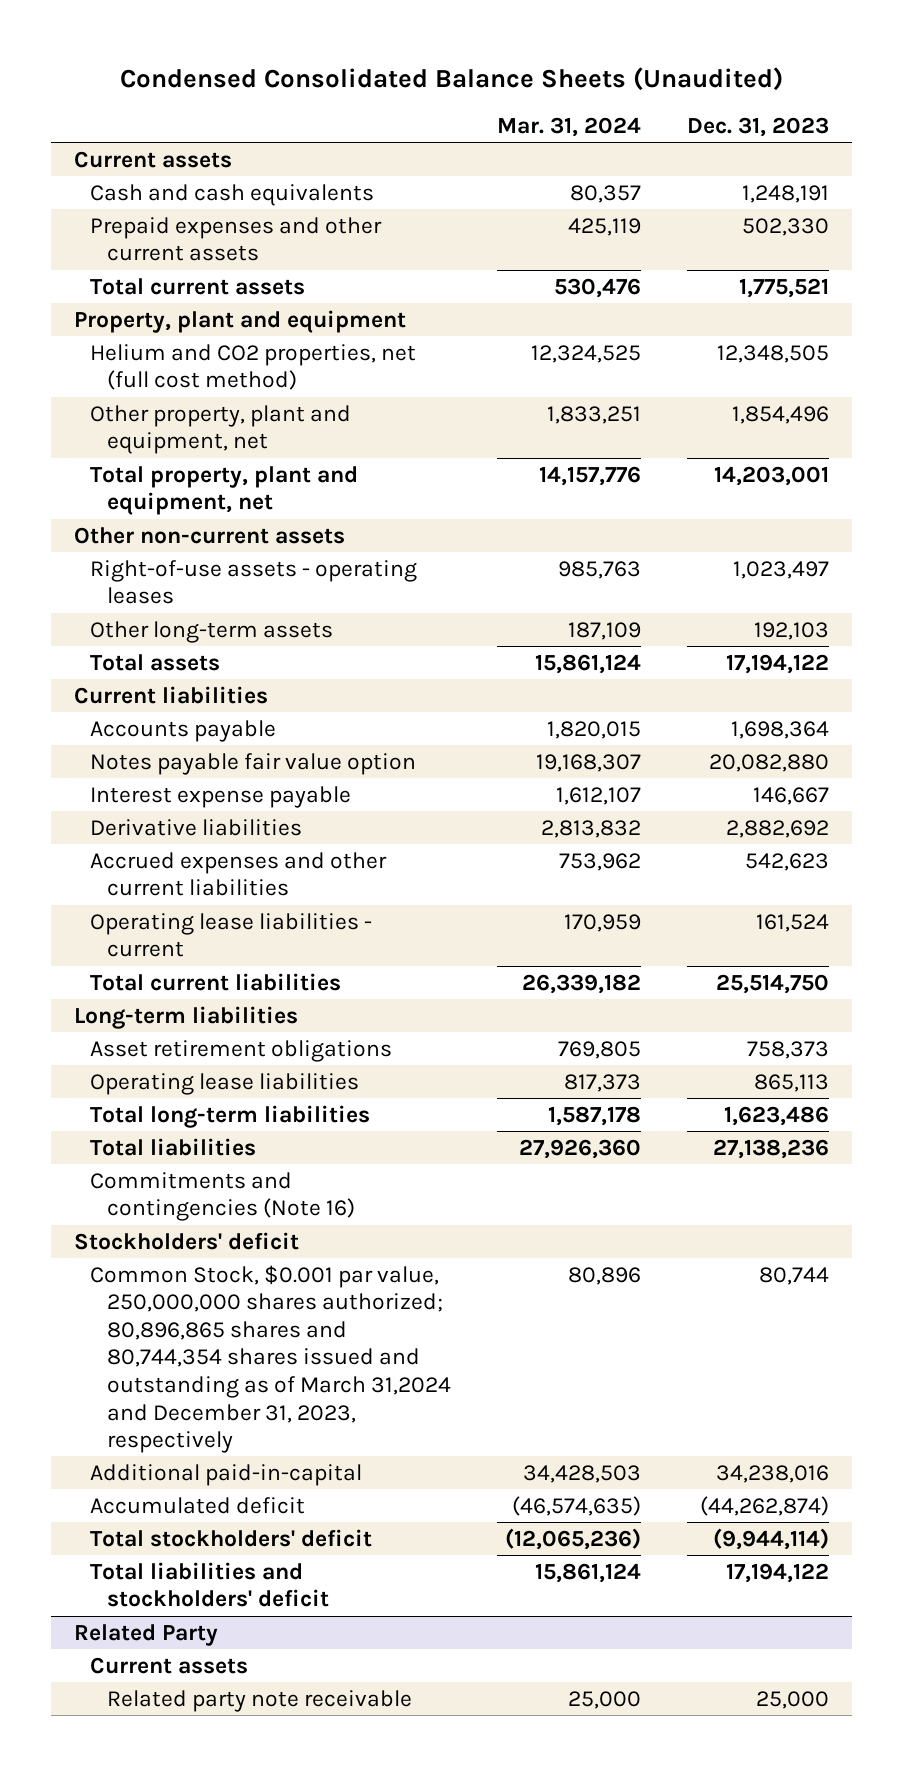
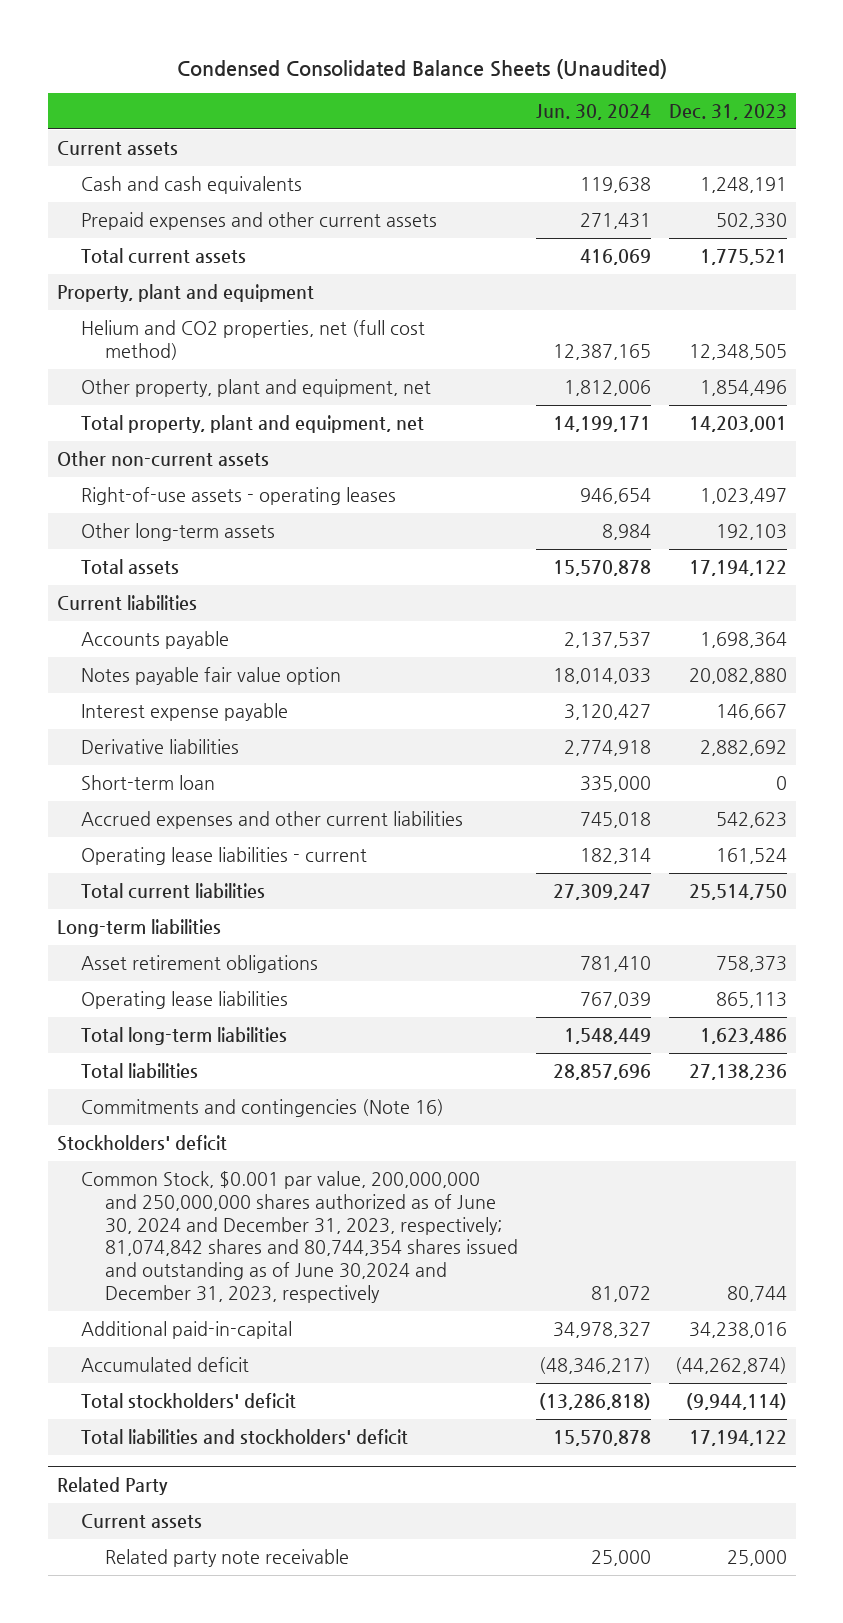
- | Mar. 31, 2024 | Dec. 31, 2023
+ | Jun. 30, 2024 | Dec. 31, 2023
+ Short-term loan | 335,000 | 0
- Common Stock, $0.001 par value, 250,000,000 shares authorized; 80,896,865 shares and 80,744,354 shares issued and outstanding as of March 31,2024 and December 31, 2023, respectively | 80,896 | 80,744
+ Common Stock, $0.001 par value, 200,000,000 and 250,000,000 shares authorized as of June 30, 2024 and December 31, 2023, respectively; 81,074,842 shares and 80,744,354 shares issued and outstanding as of June 30,2024 and December 31, 2023, respectively | 81,072 | 80,744

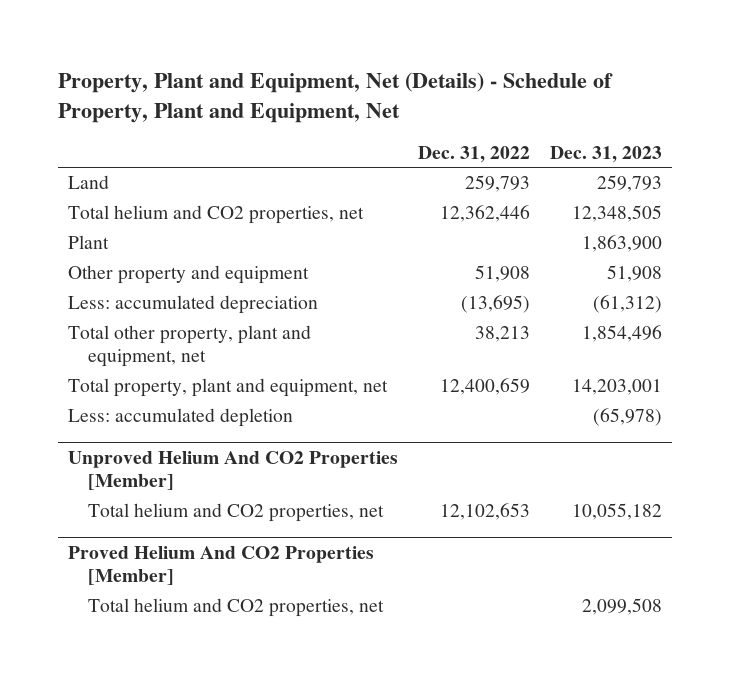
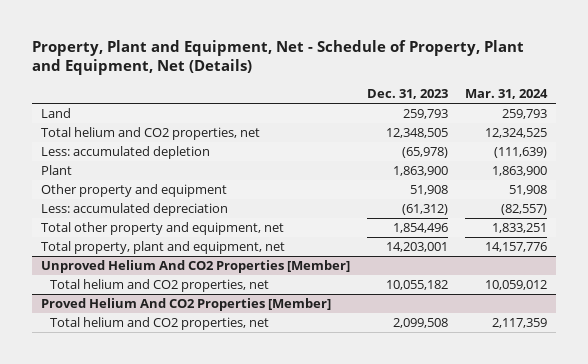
- Property, Plant and Equipment, Net (Details) - Schedule of Property, Plant and Equipment, Net
+ Property, Plant and Equipment, Net - Schedule of Property, Plant and Equipment, Net (Details)
- | Dec. 31, 2022 | Dec. 31, 2023
+ | Dec. 31, 2023 | Mar. 31, 2024
moved up: Less: accumulated depletion | (65,978) | (111,639)
- Total other property, plant and equipment, net | 38,213 | 1,854,496
+ Total other property and equipment, net | 1,854,496 | 1,833,251

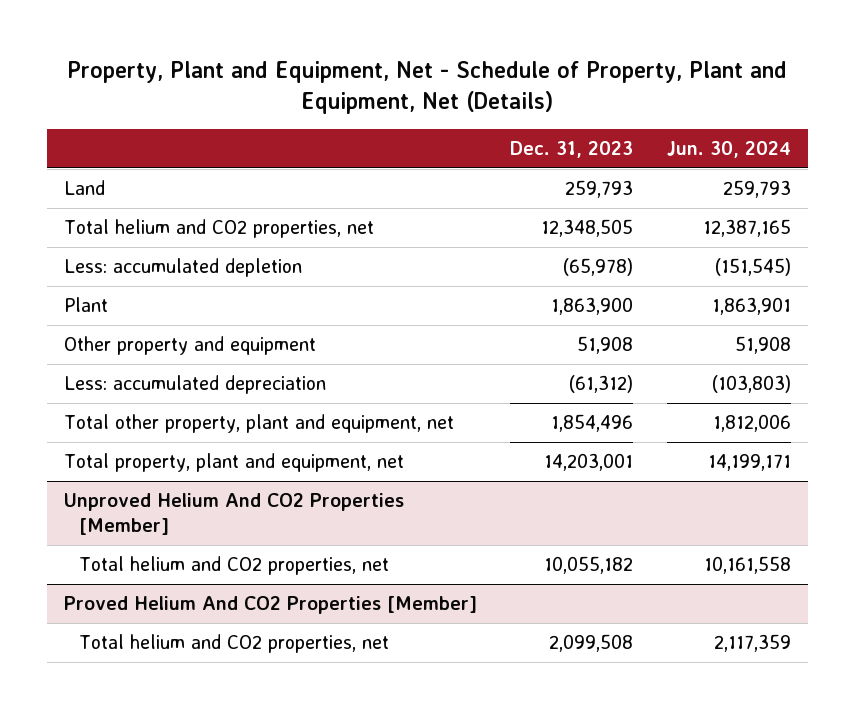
- | Dec. 31, 2023 | Mar. 31, 2024
+ | Dec. 31, 2023 | Jun. 30, 2024
- Total other property and equipment, net | 1,854,496 | 1,833,251
+ Total other property, plant and equipment, net | 1,854,496 | 1,812,006

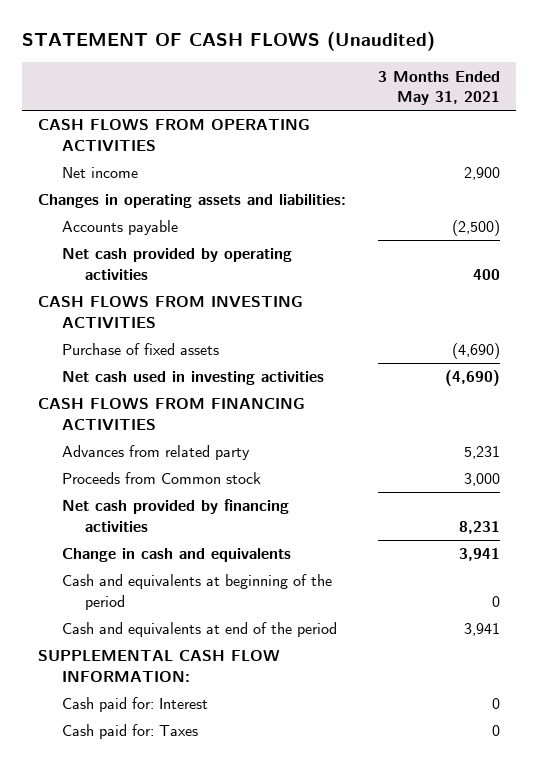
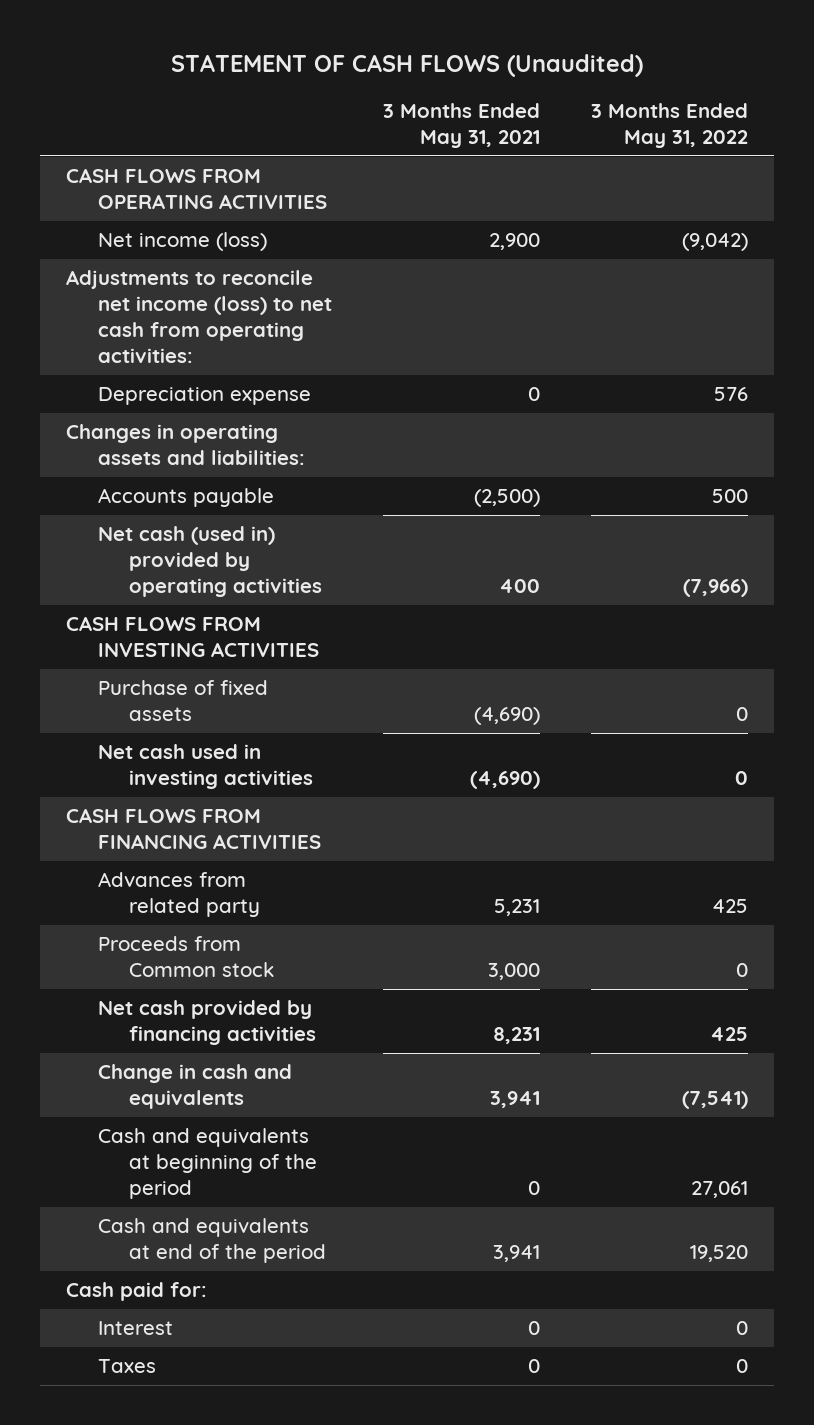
- | 3 Months Ended May 31, 2021
+ | 3 Months Ended May 31, 2021 | 3 Months Ended May 31, 2022
- Net income | 2,900
+ Net income (loss) | 2,900 | (9,042)
+ Adjustments to reconcile net income (loss) to net cash from operating activities:
+ Depreciation expense | 0 | 576
- Net cash provided by operating activities | 400
+ Net cash (used in) provided by operating activities | 400 | (7,966)
- SUPPLEMENTAL CASH FLOW INFORMATION:
- Cash paid for: Interest | 0
- Cash paid for: Taxes | 0
+ Cash paid for:
+ Interest | 0 | 0
+ Taxes | 0 | 0

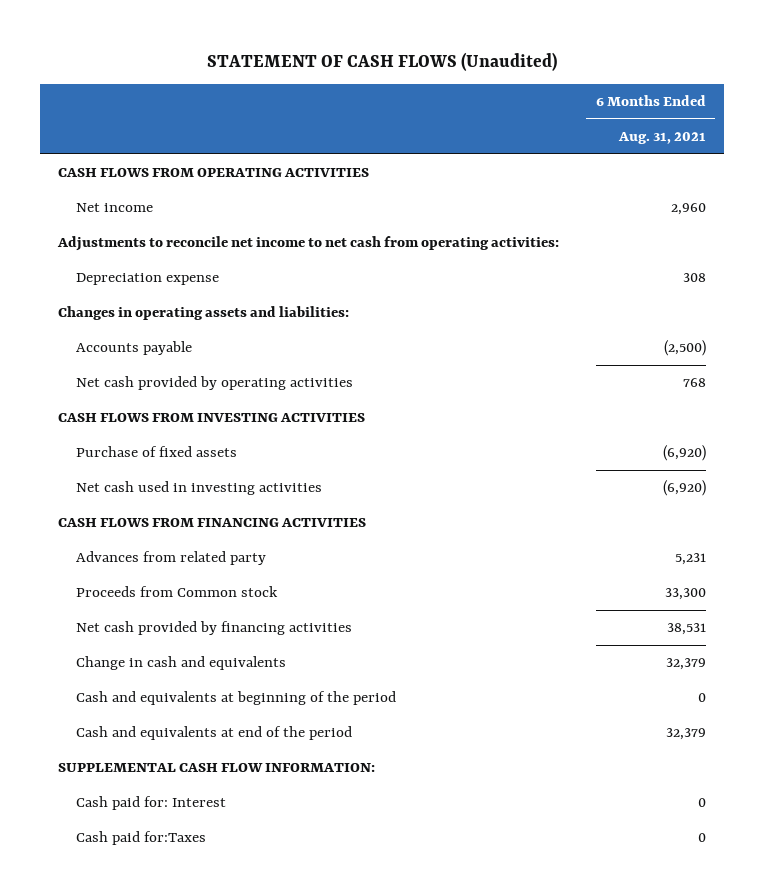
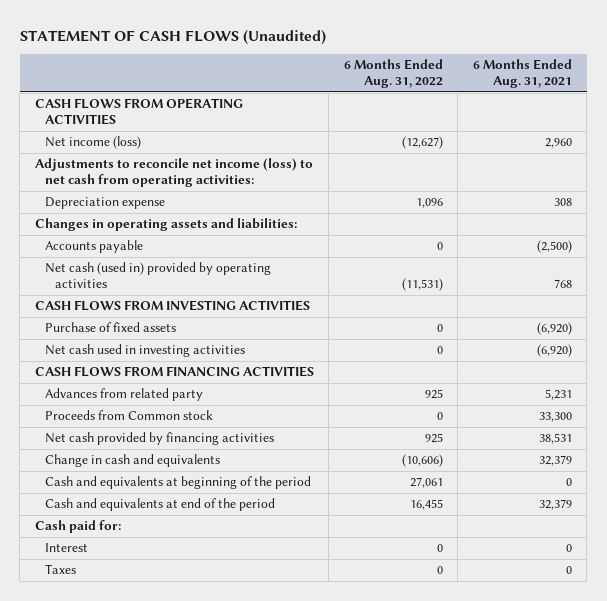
- | 6 Months Ended Aug. 31, 2021
+ | 6 Months Ended Aug. 31, 2022 | 6 Months Ended Aug. 31, 2021
- Net income | 2,960
- Adjustments to reconcile net income to net cash from operating activities:
+ Net income (loss) | (12,627) | 2,960
+ Adjustments to reconcile net income (loss) to net cash from operating activities:
- Net cash provided by operating activities | 768
+ Net cash (used in) provided by operating activities | (11,531) | 768
- SUPPLEMENTAL CASH FLOW INFORMATION:
- Cash paid for: Interest | 0
- Cash paid for:Taxes | 0
+ Cash paid for:
+ Interest | 0 | 0
+ Taxes | 0 | 0

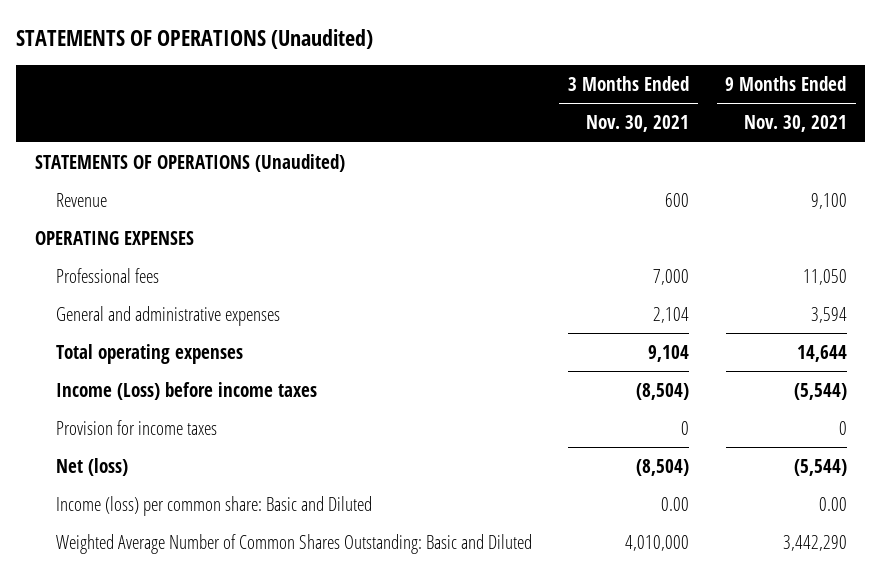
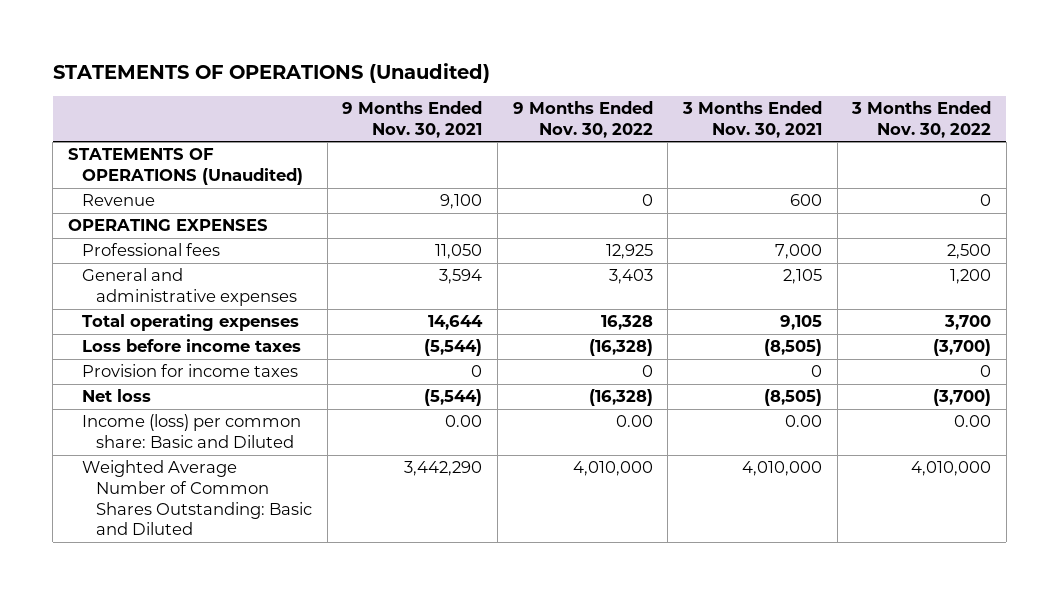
- | 3 Months Ended Nov. 30, 2021 | 9 Months Ended Nov. 30, 2021
+ | 9 Months Ended Nov. 30, 2021 | 9 Months Ended Nov. 30, 2022 | 3 Months Ended Nov. 30, 2021 | 3 Months Ended Nov. 30, 2022
- General and administrative expenses | 2,104 | 3,594
- Total operating expenses | 9,104 | 14,644
- Income (Loss) before income taxes | (8,504) | (5,544)
+ General and administrative expenses | 3,594 | 3,403 | 2,105 | 1,200
+ Total operating expenses | 14,644 | 16,328 | 9,105 | 3,700
+ Loss before income taxes | (5,544) | (16,328) | (8,505) | (3,700)
- Net (loss) | (8,504) | (5,544)
+ Net loss | (5,544) | (16,328) | (8,505) | (3,700)

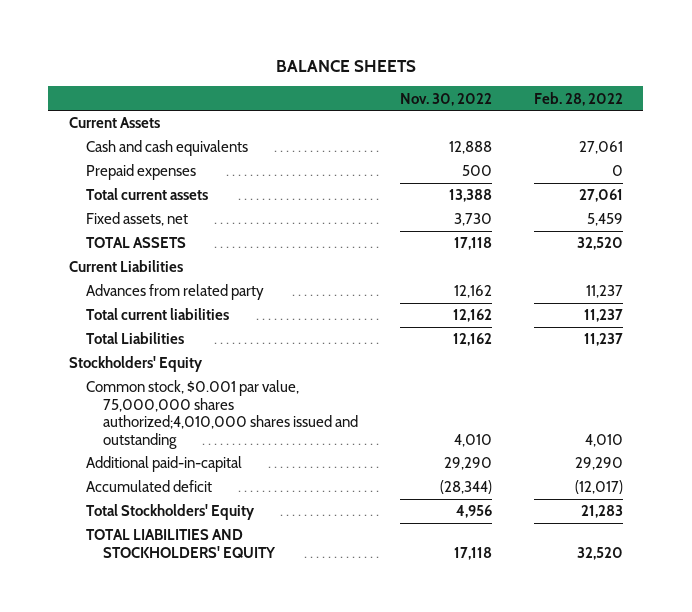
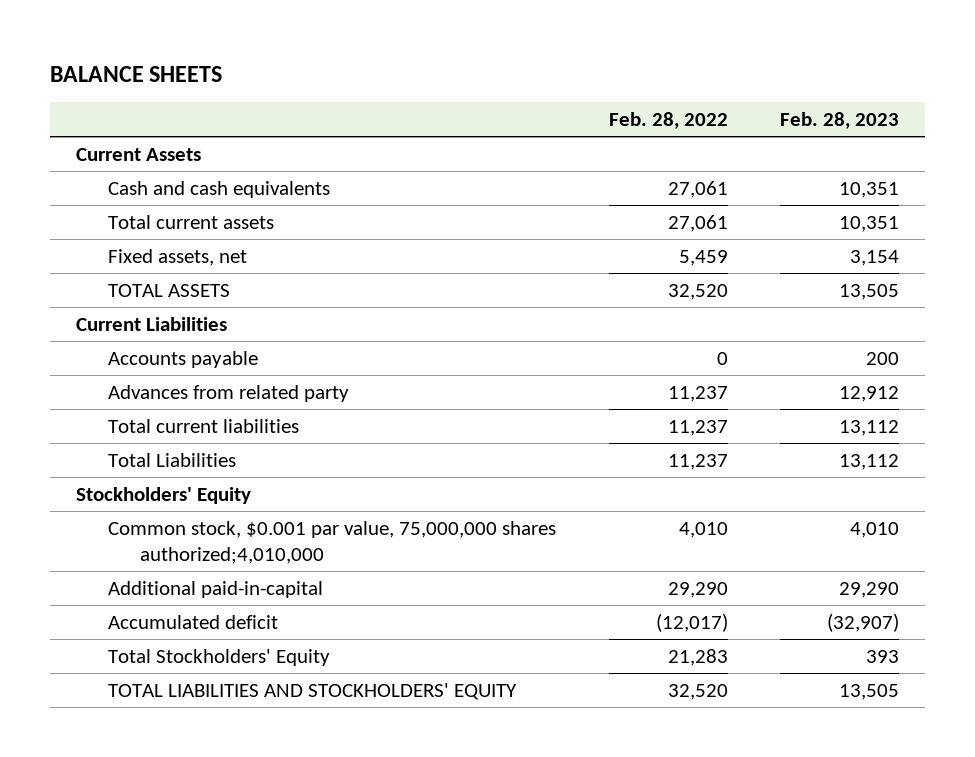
- | Nov. 30, 2022 | Feb. 28, 2022
+ | Feb. 28, 2022 | Feb. 28, 2023
- Prepaid expenses | 500 | 0
+ Accounts payable | 0 | 200
- Common stock, $0.001 par value, 75,000,000 shares authorized;4,010,000 shares issued and outstanding | 4,010 | 4,010
+ Common stock, $0.001 par value, 75,000,000 shares authorized;4,010,000 | 4,010 | 4,010

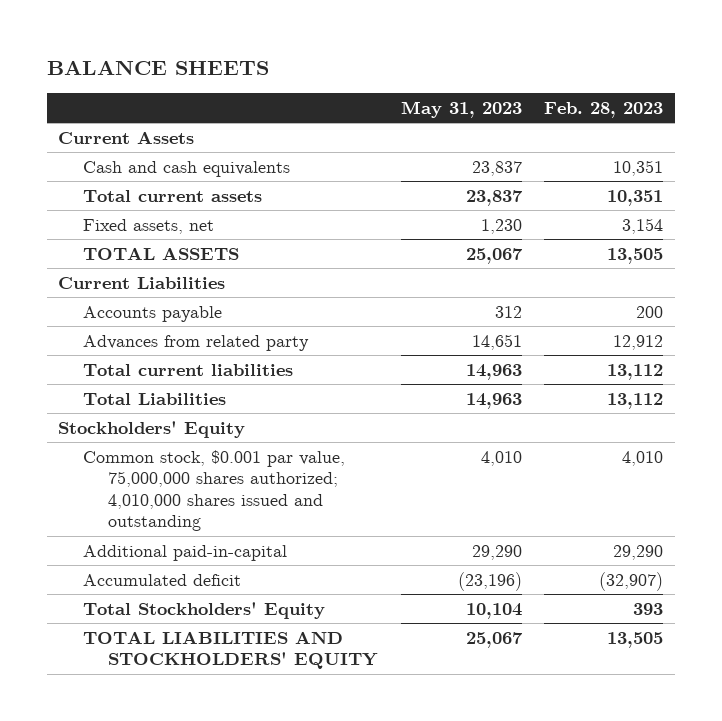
- | Feb. 28, 2022 | Feb. 28, 2023
+ | May 31, 2023 | Feb. 28, 2023
- Common stock, $0.001 par value, 75,000,000 shares authorized;4,010,000 | 4,010 | 4,010
+ Common stock, $0.001 par value, 75,000,000 shares authorized; 4,010,000 shares issued and outstanding | 4,010 | 4,010

